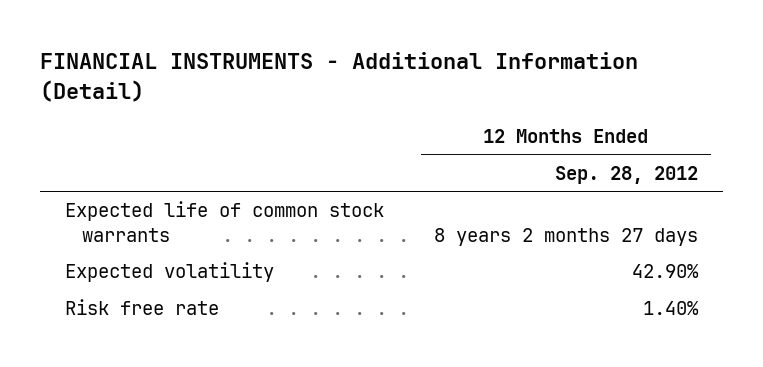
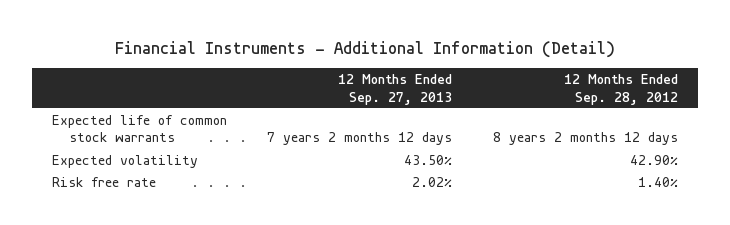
- FINANCIAL INSTRUMENTS - Additional Information (Detail)
+ Financial Instruments - Additional Information (Detail)
- | 12 Months Ended Sep. 28, 2012
+ | 12 Months Ended Sep. 27, 2013 | 12 Months Ended Sep. 28, 2012
- Expected life of common stock warrants | 8 years 2 months 27 days
+ Expected life of common stock warrants | 7 years 2 months 12 days | 8 years 2 months 12 days

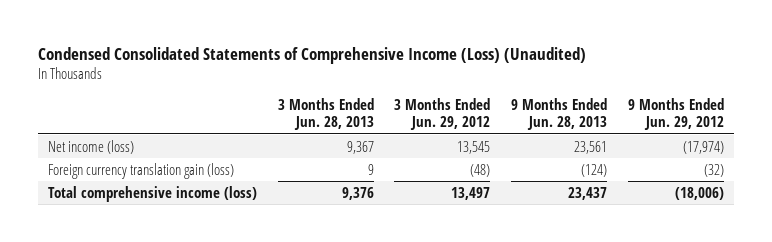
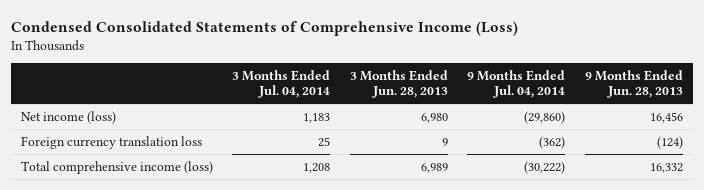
- Condensed Consolidated Statements of Comprehensive Income (Loss) (Unaudited)
+ Condensed Consolidated Statements of Comprehensive Income (Loss)
- | 3 Months Ended Jun. 28, 2013 | 3 Months Ended Jun. 29, 2012 | 9 Months Ended Jun. 28, 2013 | 9 Months Ended Jun. 29, 2012
+ | 3 Months Ended Jul. 04, 2014 | 3 Months Ended Jun. 28, 2013 | 9 Months Ended Jul. 04, 2014 | 9 Months Ended Jun. 28, 2013
- Net income (loss) | 9,367 | 13,545 | 23,561 | (17,974)
- Foreign currency translation gain (loss) | 9 | (48) | (124) | (32)
- Total comprehensive income (loss) | 9,376 | 13,497 | 23,437 | (18,006)
+ Net income (loss) | 1,183 | 6,980 | (29,860) | 16,456
+ Foreign currency translation loss | 25 | 9 | (362) | (124)
+ Total comprehensive income (loss) | 1,208 | 6,989 | (30,222) | 16,332

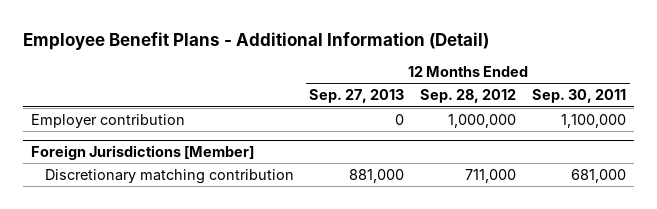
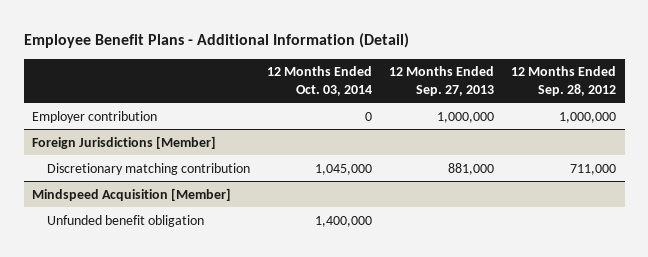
- | 12 Months Ended Sep. 27, 2013 | 12 Months Ended Sep. 28, 2012 | 12 Months Ended Sep. 30, 2011
+ | 12 Months Ended Oct. 03, 2014 | 12 Months Ended Sep. 27, 2013 | 12 Months Ended Sep. 28, 2012
- Employer contribution | 0 | 1,000,000 | 1,100,000
+ Employer contribution | 0 | 1,000,000 | 1,000,000
+ Mindspeed Acquisition [Member]
+ Unfunded benefit obligation | 1,400,000 | |

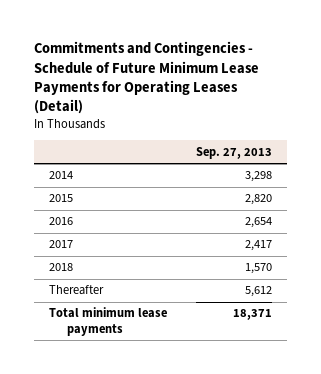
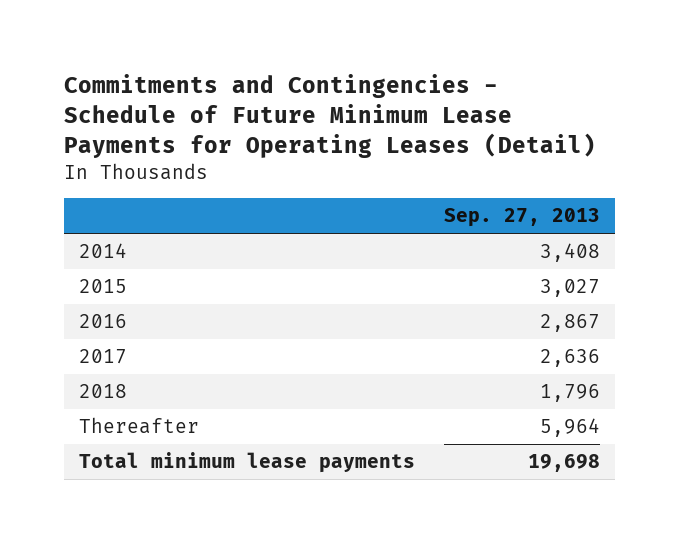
- 2014 | 3,298
- 2015 | 2,820
- 2016 | 2,654
- 2017 | 2,417
- 2018 | 1,570
- Thereafter | 5,612
- Total minimum lease payments | 18,371
+ 2014 | 3,408
+ 2015 | 3,027
+ 2016 | 2,867
+ 2017 | 2,636
+ 2018 | 1,796
+ Thereafter | 5,964
+ Total minimum lease payments | 19,698

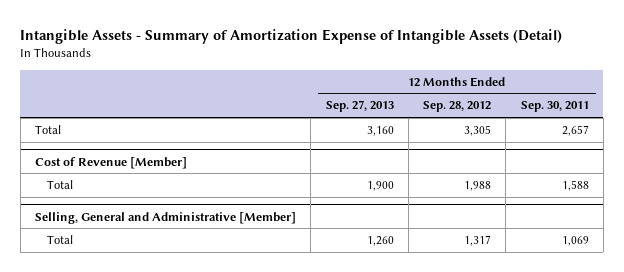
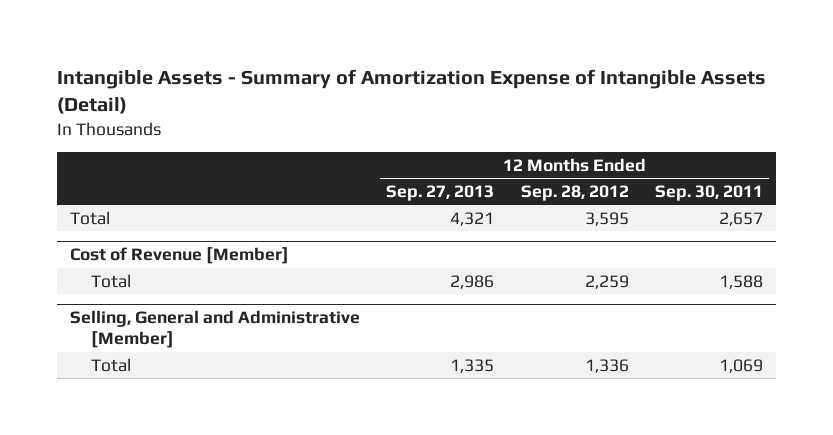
- Total | 3,160 | 3,305 | 2,657
+ Total | 4,321 | 3,595 | 2,657
@ Cost of Revenue [Member]
- Total | 1,900 | 1,988 | 1,588
+ Total | 2,986 | 2,259 | 1,588
@ Selling, General and Administrative [Member]
- Total | 1,260 | 1,317 | 1,069
+ Total | 1,335 | 1,336 | 1,069

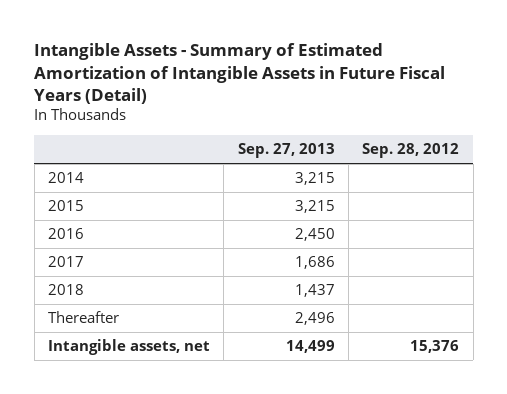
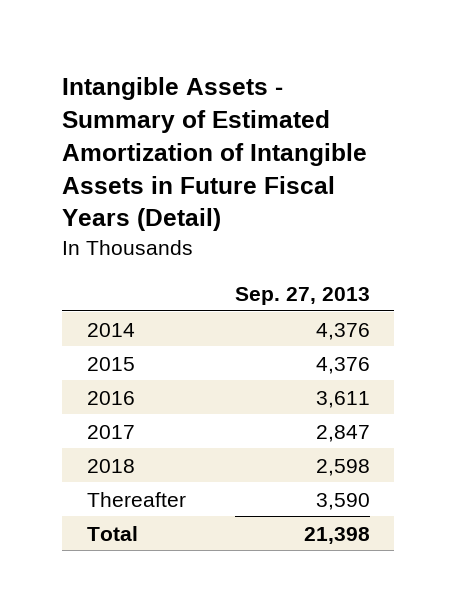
- | Sep. 27, 2013 | Sep. 28, 2012
+ | Sep. 27, 2013
- 2014 | 3,215 |
- 2015 | 3,215 |
- 2016 | 2,450 |
- 2017 | 1,686 |
- 2018 | 1,437 |
- Thereafter | 2,496 |
- Intangible assets, net | 14,499 | 15,376
+ 2014 | 4,376
+ 2015 | 4,376
+ 2016 | 3,611
+ 2017 | 2,847
+ 2018 | 2,598
+ Thereafter | 3,590
+ Total | 21,398

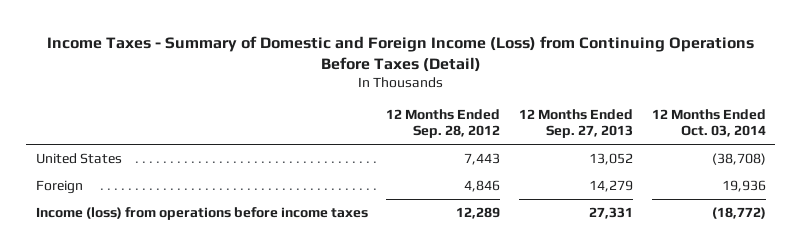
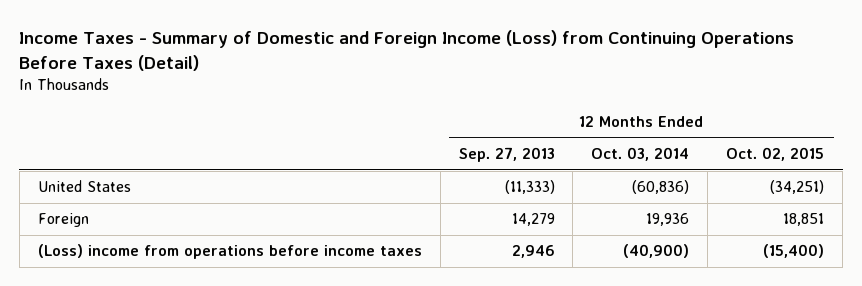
- | 12 Months Ended Sep. 28, 2012 | 12 Months Ended Sep. 27, 2013 | 12 Months Ended Oct. 03, 2014
+ | 12 Months Ended Sep. 27, 2013 | 12 Months Ended Oct. 03, 2014 | 12 Months Ended Oct. 02, 2015
- United States | 7,443 | 13,052 | (38,708)
+ United States | (11,333) | (60,836) | (34,251)
- Income (loss) from operations before income taxes | 12,289 | 27,331 | (18,772)
+ (Loss) income from operations before income taxes | 2,946 | (40,900) | (15,400)

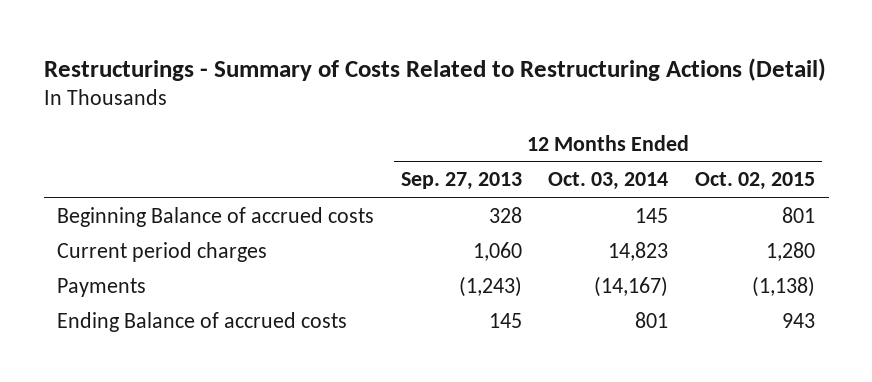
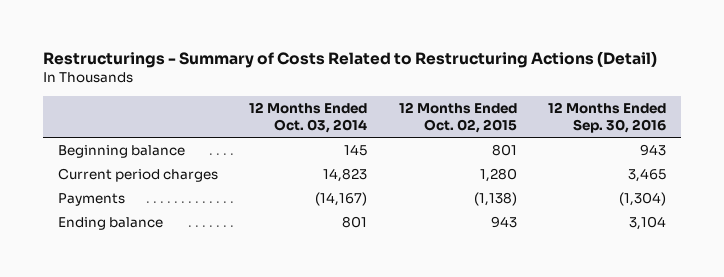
- | 12 Months Ended Sep. 27, 2013 | 12 Months Ended Oct. 03, 2014 | 12 Months Ended Oct. 02, 2015
+ | 12 Months Ended Oct. 03, 2014 | 12 Months Ended Oct. 02, 2015 | 12 Months Ended Sep. 30, 2016
- Beginning Balance of accrued costs | 328 | 145 | 801
+ Beginning balance | 145 | 801 | 943
- Ending Balance of accrued costs | 145 | 801 | 943
+ Ending balance | 801 | 943 | 3,104

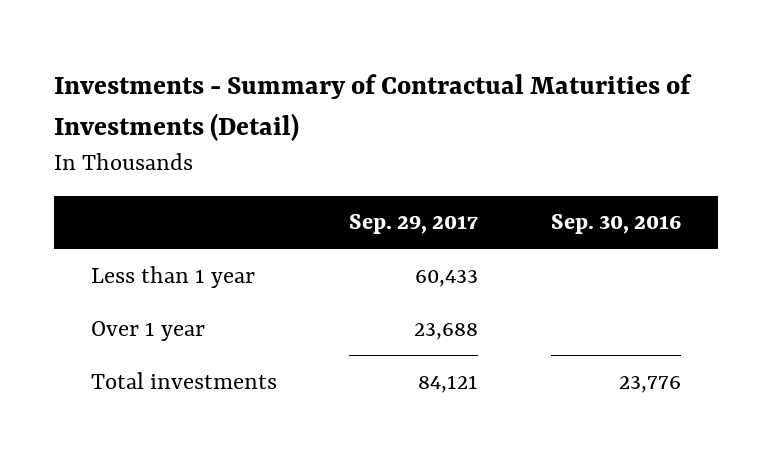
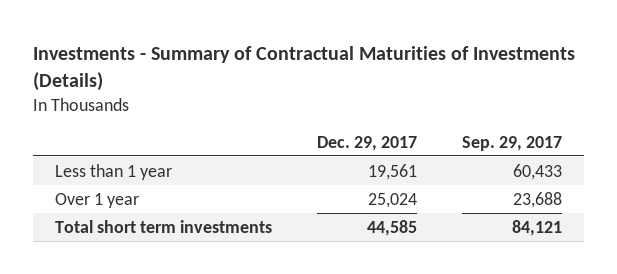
- Investments - Summary of Contractual Maturities of Investments (Detail)
+ Investments - Summary of Contractual Maturities of Investments (Details)
- | Sep. 29, 2017 | Sep. 30, 2016
+ | Dec. 29, 2017 | Sep. 29, 2017
- Total investments | 84,121 | 23,776
+ Total short term investments | 44,585 | 84,121

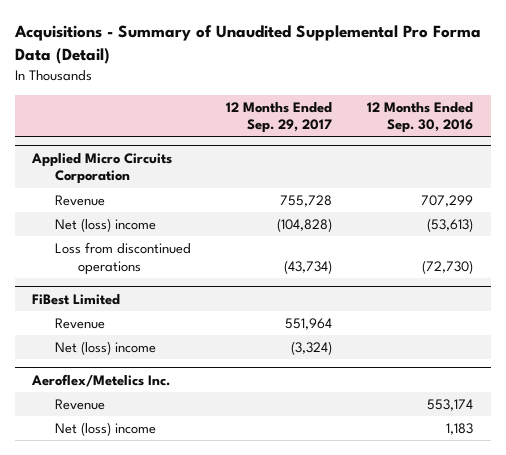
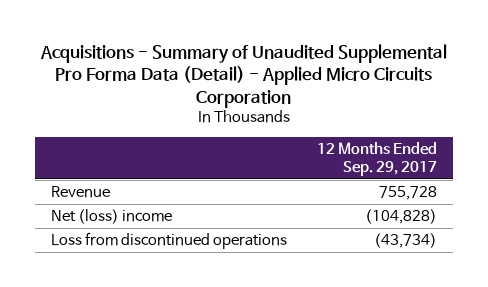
- Acquisitions - Summary of Unaudited Supplemental Pro Forma Data (Detail)
+ Acquisitions - Summary of Unaudited Supplemental Pro Forma Data (Detail) - Applied Micro Circuits Corporation
- | 12 Months Ended Sep. 29, 2017 | 12 Months Ended Sep. 30, 2016
+ | 12 Months Ended Sep. 29, 2017
- Applied Micro Circuits Corporation
- FiBest Limited
- Revenue | 551,964 |
- Net (loss) income | (3,324) |
- Aeroflex/Metelics Inc.
- Revenue | | 553,174
- Net (loss) income | | 1,183

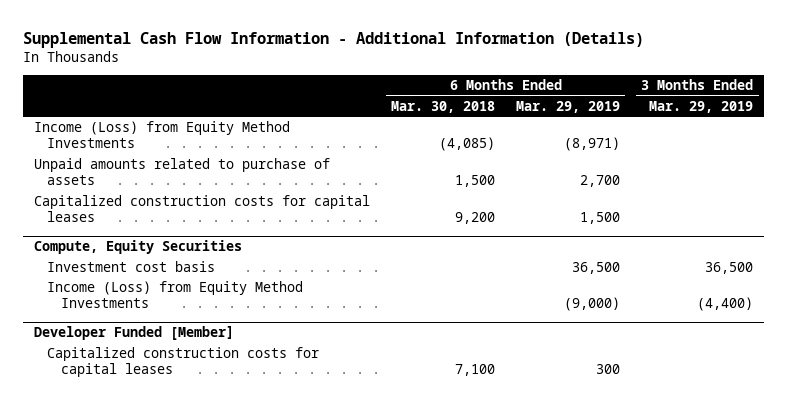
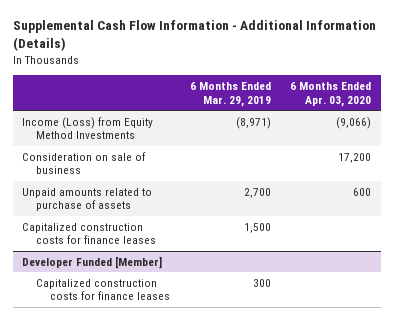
- | 6 Months Ended Mar. 30, 2018 | 6 Months Ended Mar. 29, 2019 | 3 Months Ended Mar. 29, 2019
+ | 6 Months Ended Mar. 29, 2019 | 6 Months Ended Apr. 03, 2020
+ Consideration on sale of business | | 17,200
- Capitalized construction costs for capital leases | 9,200 | 1,500 |
- Compute, Equity Securities
- Investment cost basis | | 36,500 | 36,500
- Income (Loss) from Equity Method Investments | | (9,000) | (4,400)
+ Capitalized construction costs for finance leases | 1,500 |
@ Developer Funded [Member]
- Capitalized construction costs for capital leases | 7,100 | 300 |
+ Capitalized construction costs for finance leases | 300 |

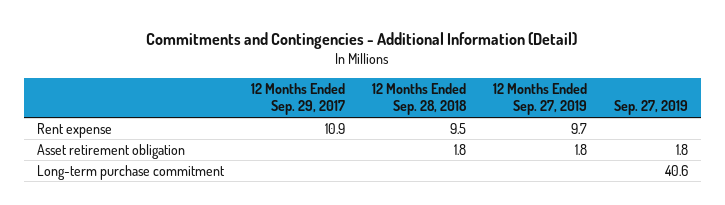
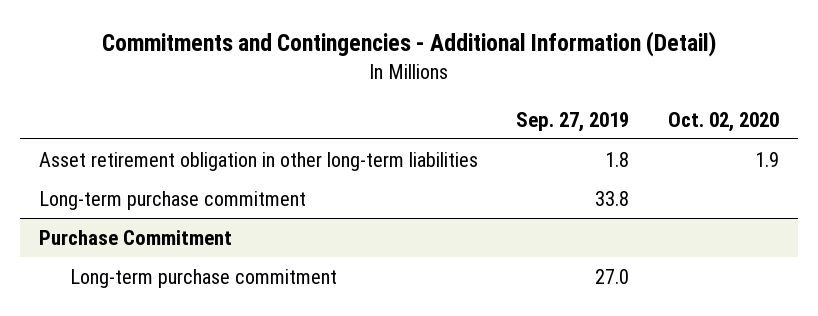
- | 12 Months Ended Sep. 29, 2017 | 12 Months Ended Sep. 28, 2018 | 12 Months Ended Sep. 27, 2019 | Sep. 27, 2019
+ | Sep. 27, 2019 | Oct. 02, 2020
- Rent expense | 10.9 | 9.5 | 9.7 |
- Asset retirement obligation | | 1.8 | 1.8 | 1.8
- Long-term purchase commitment | | | | 40.6
+ Asset retirement obligation in other long-term liabilities | 1.8 | 1.9
+ Long-term purchase commitment | 33.8 |
+ Purchase Commitment
+ Long-term purchase commitment | 27.0 |

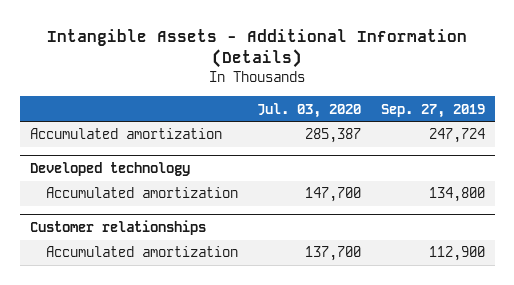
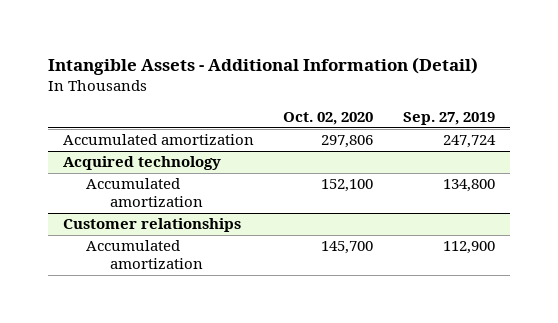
- Intangible Assets - Additional Information (Details)
+ Intangible Assets - Additional Information (Detail)
- | Jul. 03, 2020 | Sep. 27, 2019
+ | Oct. 02, 2020 | Sep. 27, 2019
- Developed technology
+ Acquired technology

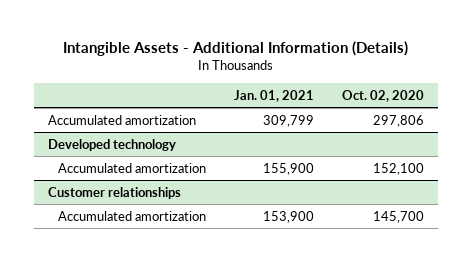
- Intangible Assets - Additional Information (Detail)
+ Intangible Assets - Additional Information (Details)
- | Oct. 02, 2020 | Sep. 27, 2019
+ | Jan. 01, 2021 | Oct. 02, 2020
- Acquired technology
+ Developed technology

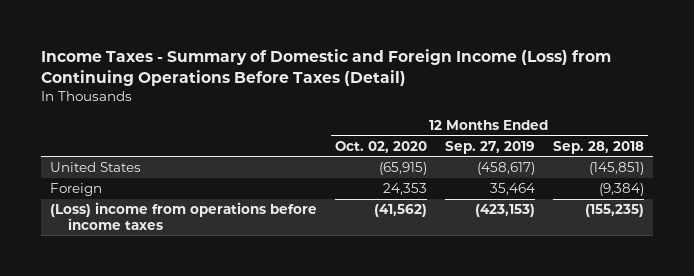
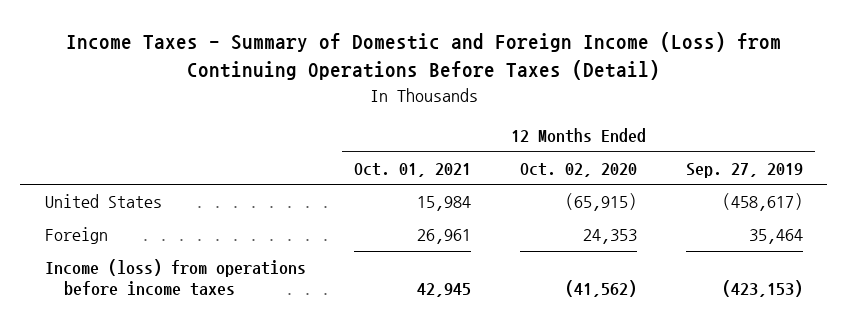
- | 12 Months Ended Oct. 02, 2020 | 12 Months Ended Sep. 27, 2019 | 12 Months Ended Sep. 28, 2018
+ | 12 Months Ended Oct. 01, 2021 | 12 Months Ended Oct. 02, 2020 | 12 Months Ended Sep. 27, 2019
- (Loss) income from operations before income taxes | (41,562) | (423,153) | (155,235)
+ Income (loss) from operations before income taxes | 42,945 | (41,562) | (423,153)

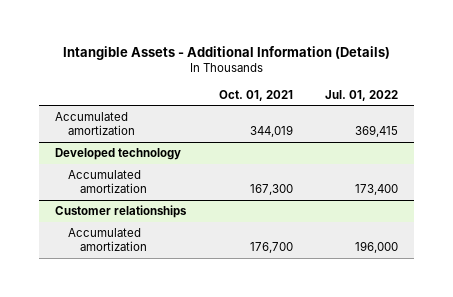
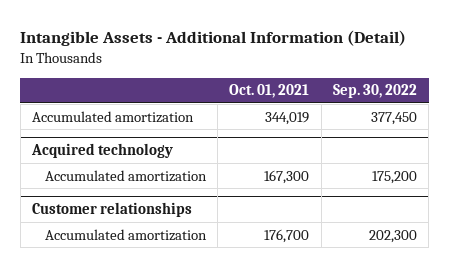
- Intangible Assets - Additional Information (Details)
+ Intangible Assets - Additional Information (Detail)
- | Oct. 01, 2021 | Jul. 01, 2022
+ | Oct. 01, 2021 | Sep. 30, 2022
- Developed technology
+ Acquired technology

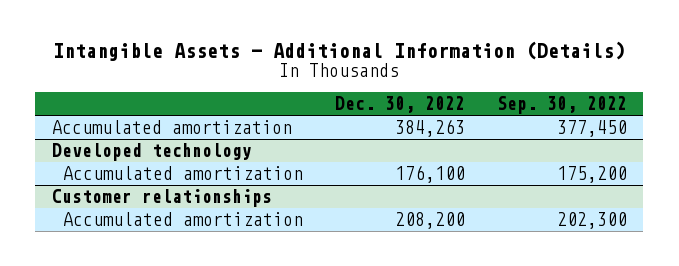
- Intangible Assets - Additional Information (Detail)
+ Intangible Assets - Additional Information (Details)
- | Oct. 01, 2021 | Sep. 30, 2022
+ | Dec. 30, 2022 | Sep. 30, 2022
- Acquired technology
+ Developed technology

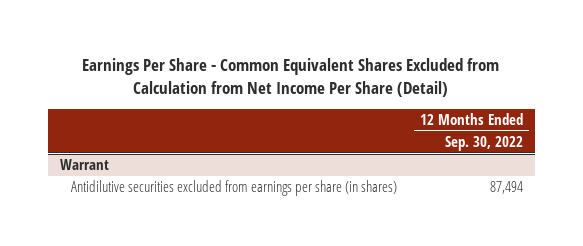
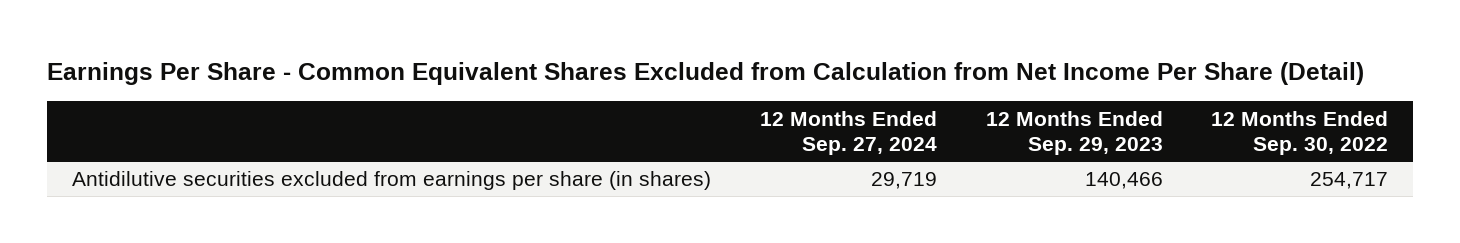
- | 12 Months Ended Sep. 30, 2022
+ | 12 Months Ended Sep. 27, 2024 | 12 Months Ended Sep. 29, 2023 | 12 Months Ended Sep. 30, 2022
- Warrant
- Antidilutive securities excluded from earnings per share (in shares) | 87,494
+ Antidilutive securities excluded from earnings per share (in shares) | 29,719 | 140,466 | 254,717

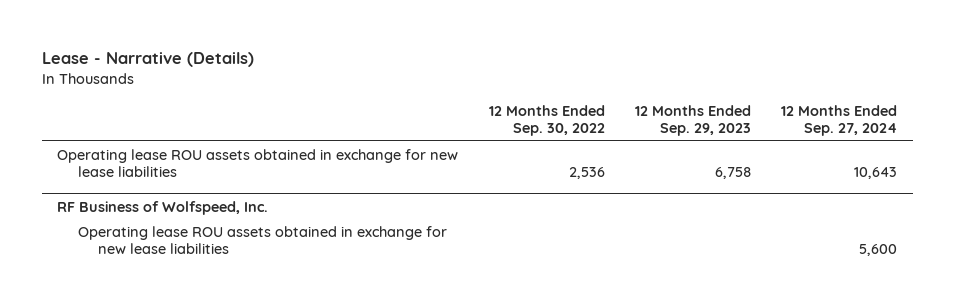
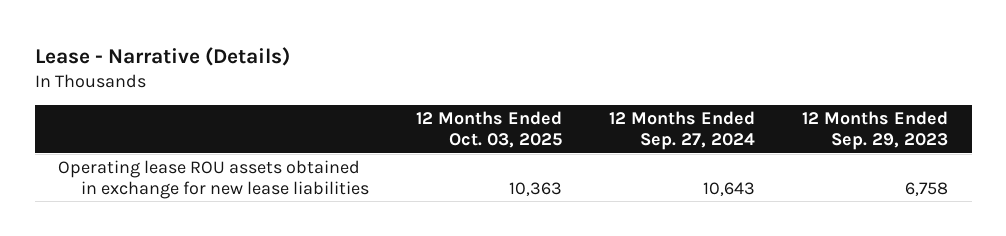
- | 12 Months Ended Sep. 30, 2022 | 12 Months Ended Sep. 29, 2023 | 12 Months Ended Sep. 27, 2024
+ | 12 Months Ended Oct. 03, 2025 | 12 Months Ended Sep. 27, 2024 | 12 Months Ended Sep. 29, 2023
- RF Business of Wolfspeed, Inc.
- Operating lease ROU assets obtained in exchange for new lease liabilities | | | 5,600

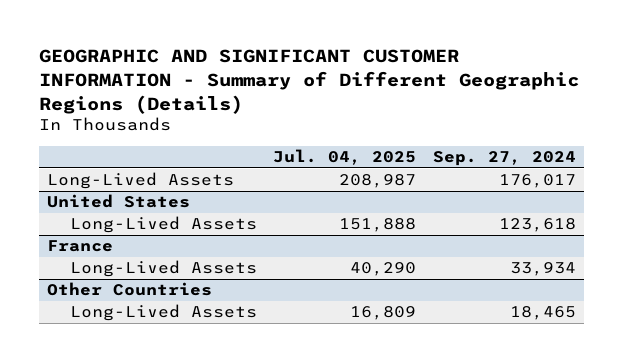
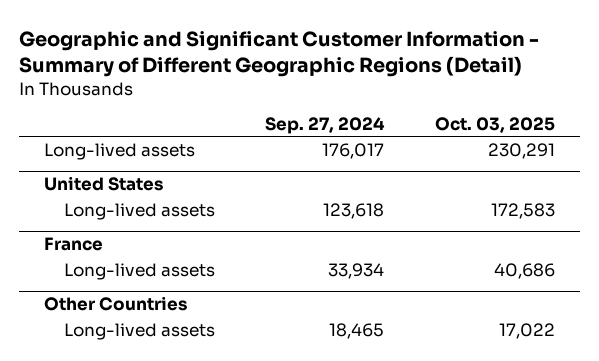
- GEOGRAPHIC AND SIGNIFICANT CUSTOMER INFORMATION - Summary of Different Geographic Regions (Details)
+ Geographic and Significant Customer Information - Summary of Different Geographic Regions (Detail)
- | Jul. 04, 2025 | Sep. 27, 2024
+ | Sep. 27, 2024 | Oct. 03, 2025
- Long-Lived Assets | 208,987 | 176,017
+ Long-lived assets | 176,017 | 230,291
@ United States
- Long-Lived Assets | 151,888 | 123,618
+ Long-lived assets | 123,618 | 172,583
@ France
- Long-Lived Assets | 40,290 | 33,934
+ Long-lived assets | 33,934 | 40,686
@ Other Countries
- Long-Lived Assets | 16,809 | 18,465
+ Long-lived assets | 18,465 | 17,022

